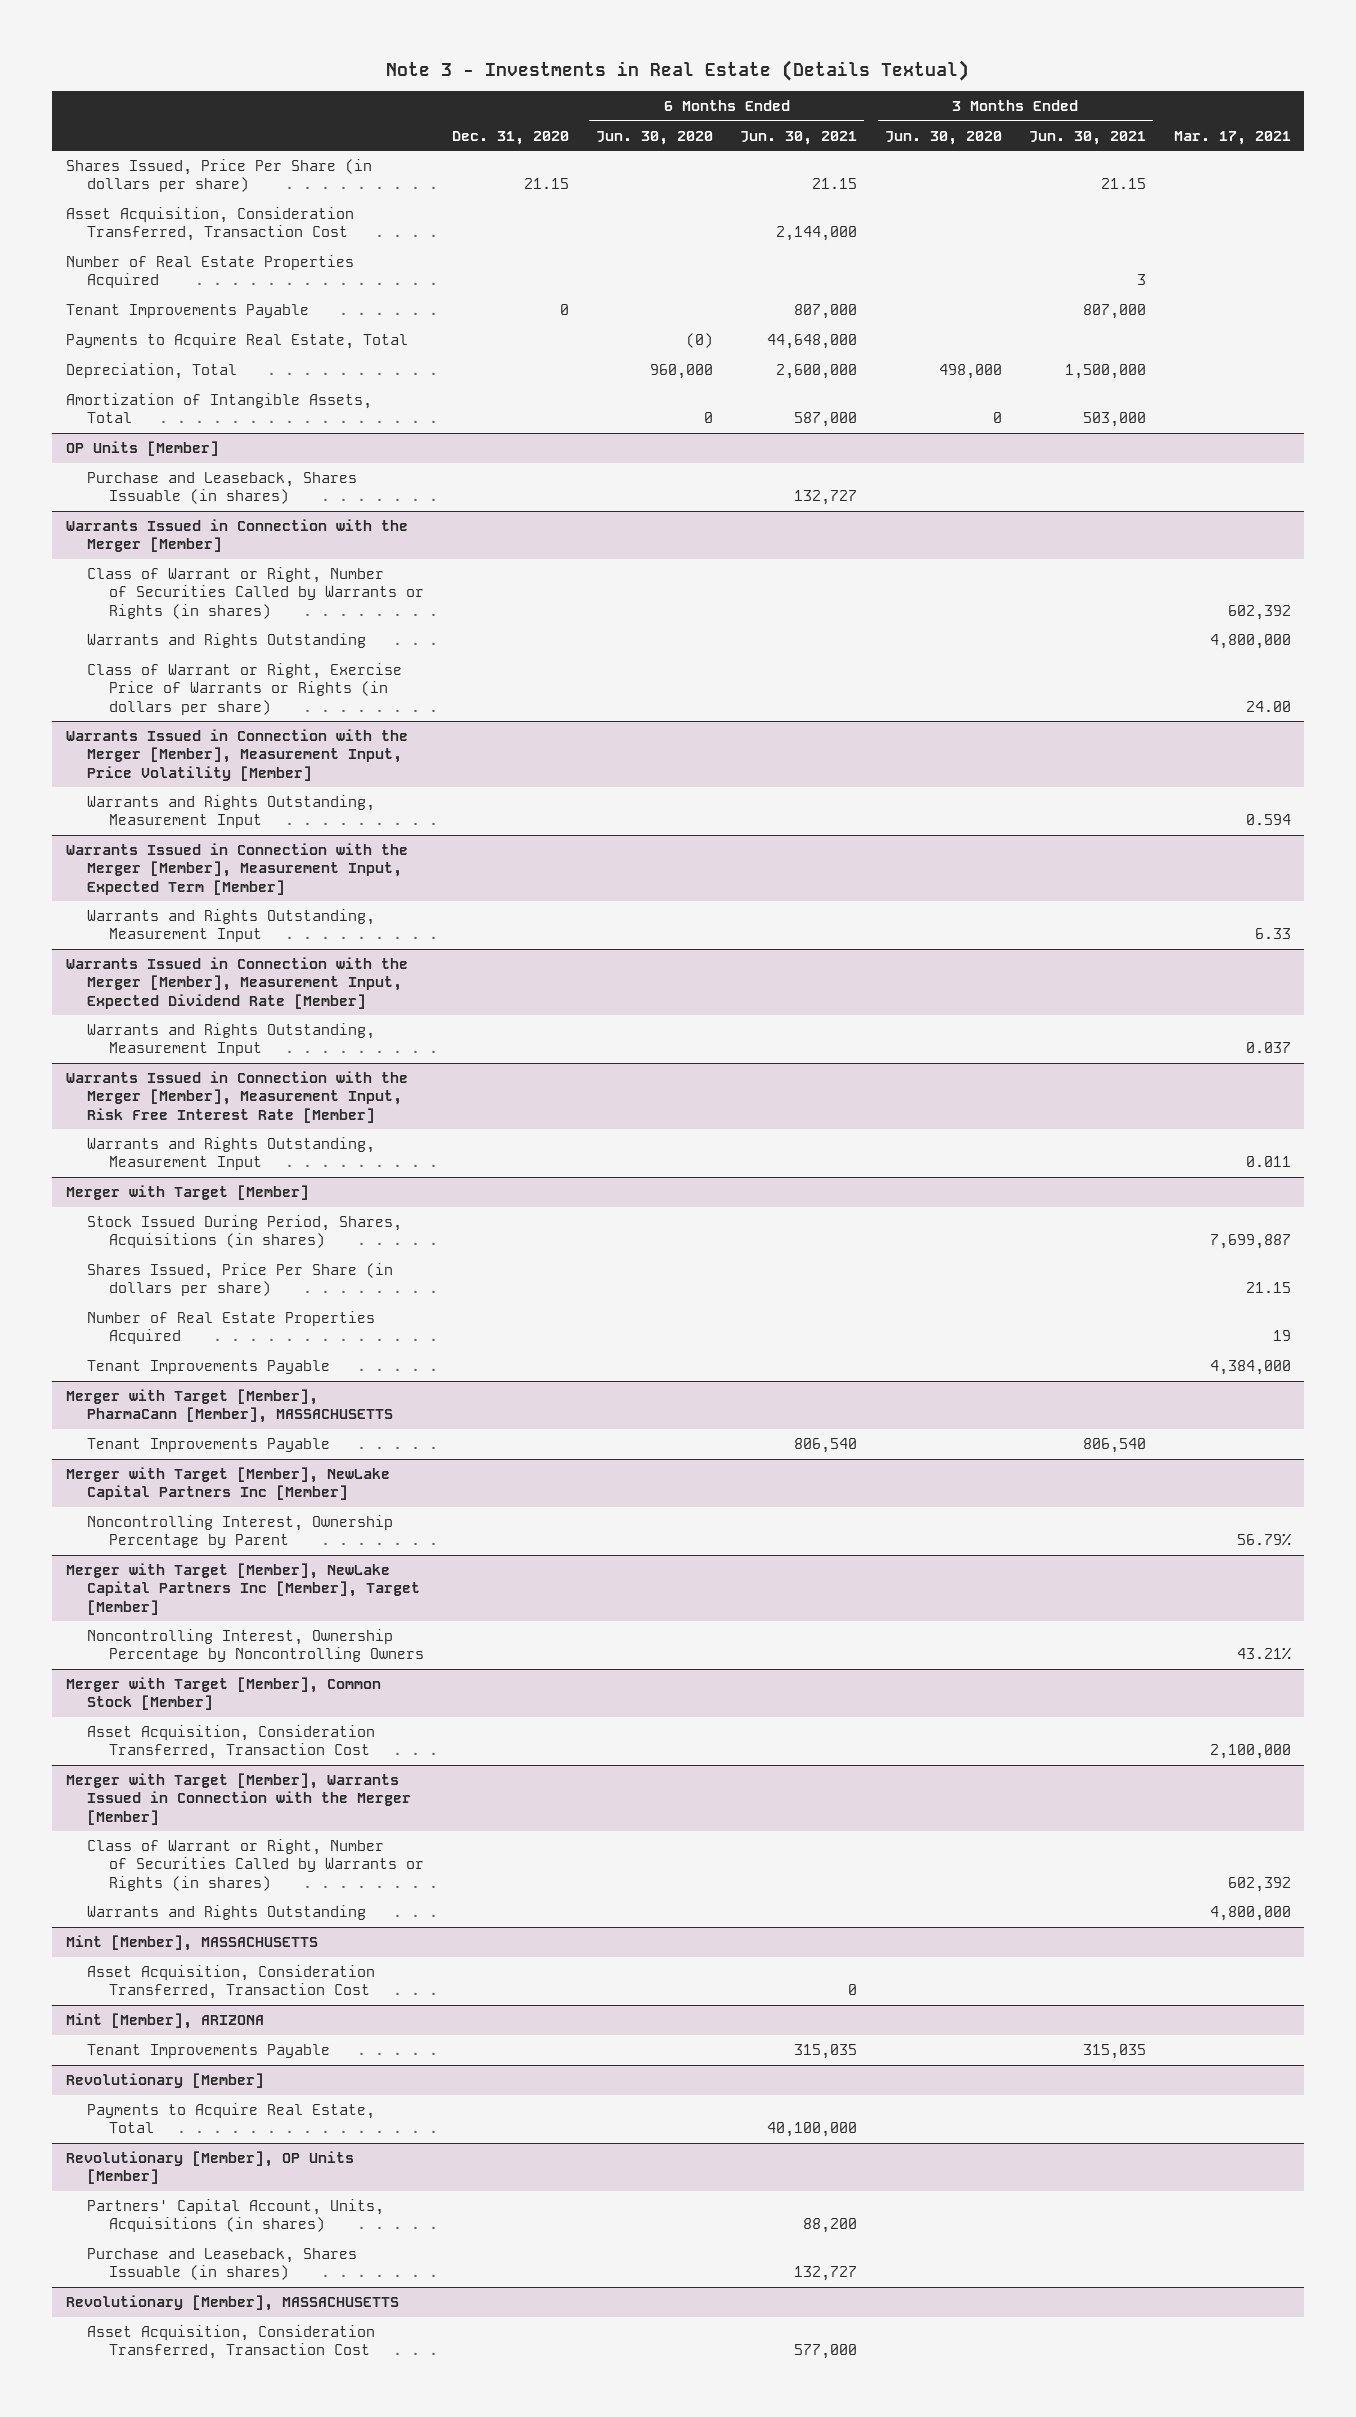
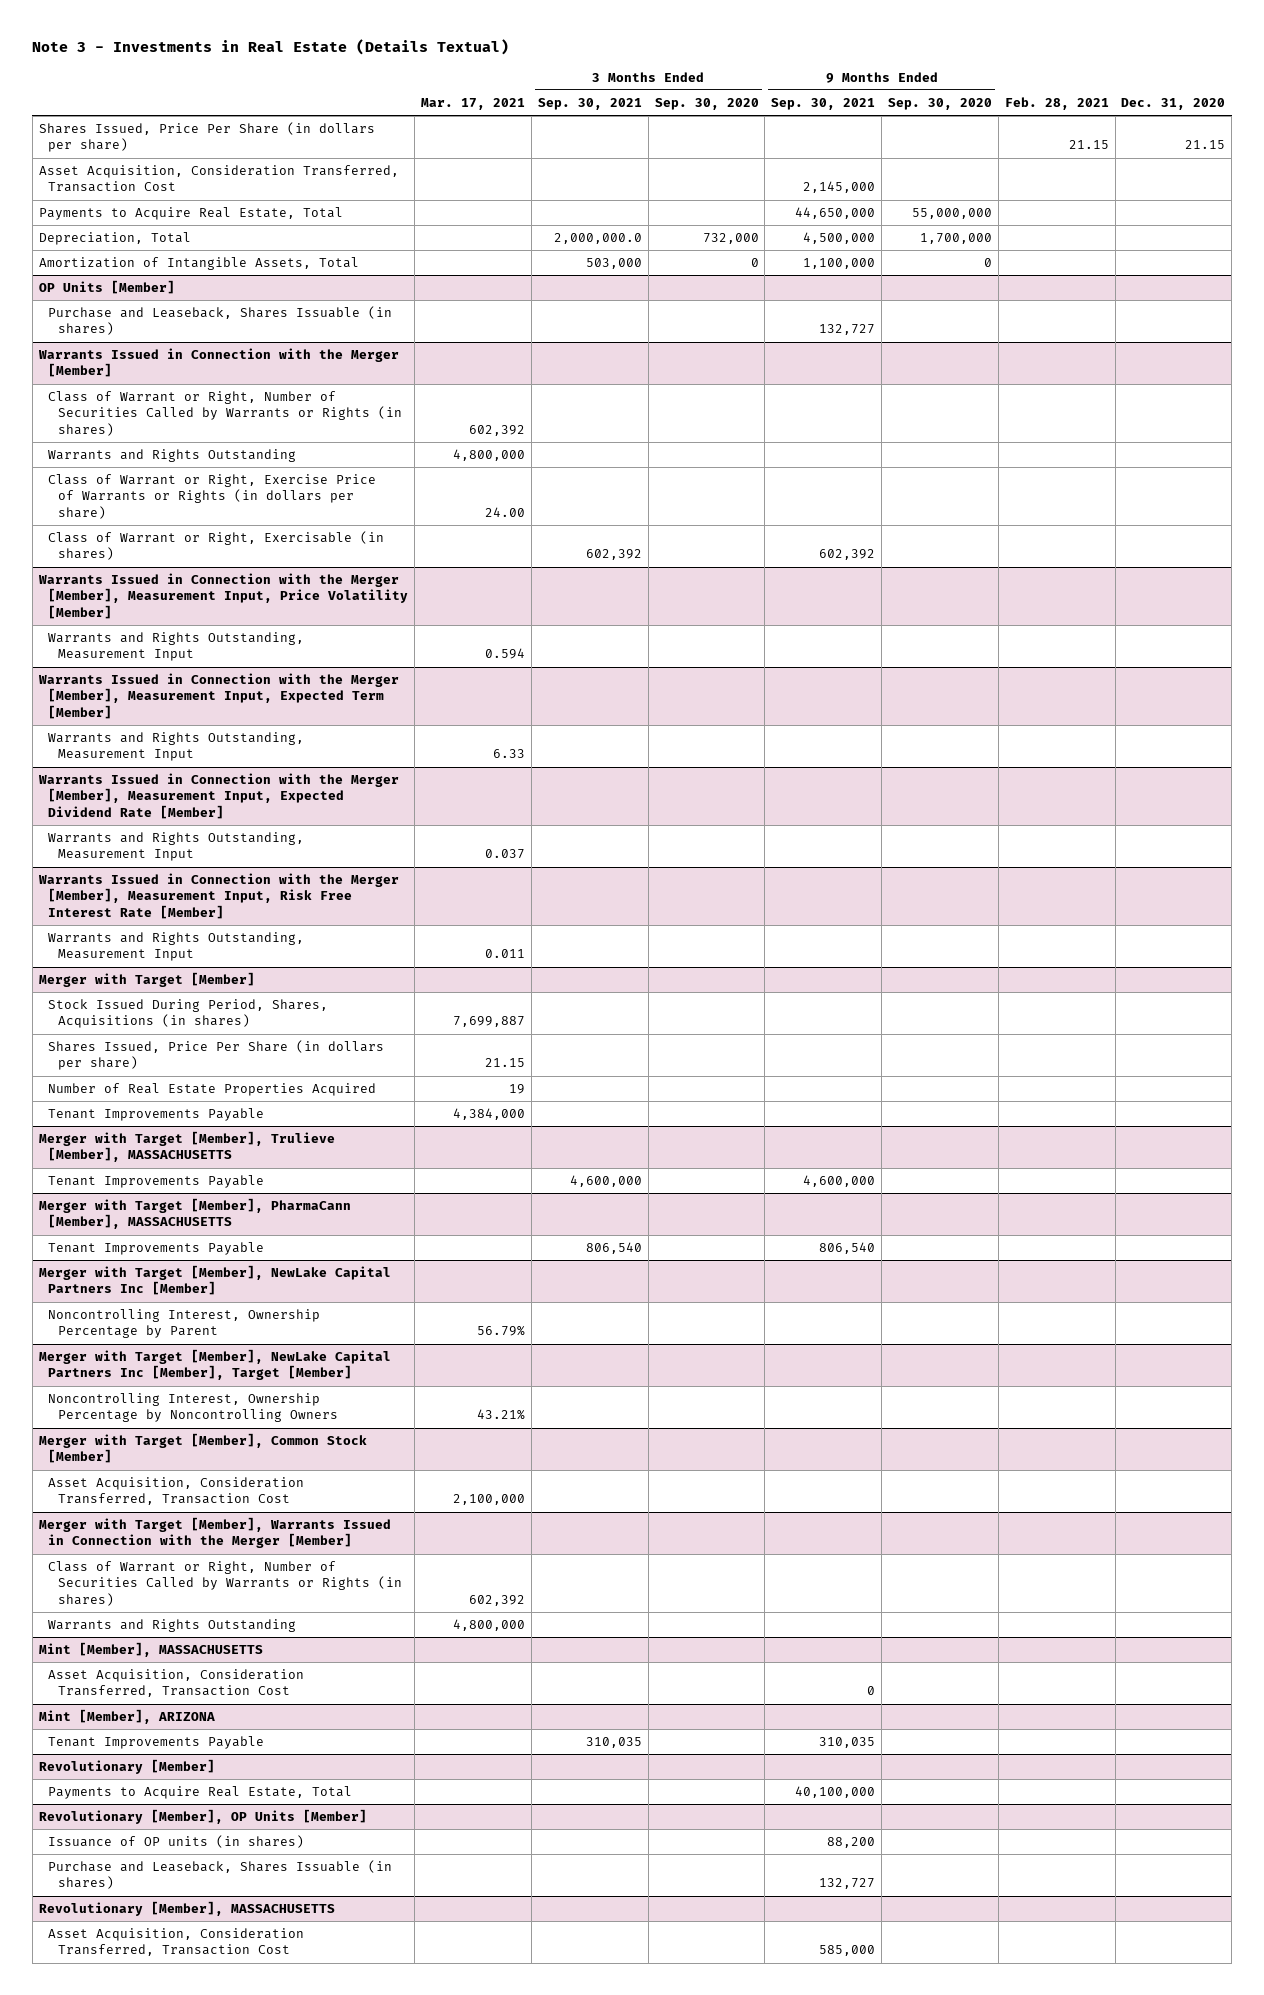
- | Dec. 31, 2020 | 6 Months Ended Jun. 30, 2020 | 6 Months Ended Jun. 30, 2021 | 3 Months Ended Jun. 30, 2020 | 3 Months Ended Jun. 30, 2021 | Mar. 17, 2021
+ | Mar. 17, 2021 | 3 Months Ended Sep. 30, 2021 | 3 Months Ended Sep. 30, 2020 | 9 Months Ended Sep. 30, 2021 | 9 Months Ended Sep. 30, 2020 | Feb. 28, 2021 | Dec. 31, 2020
- Number of Real Estate Properties Acquired | | | | | 3 |
- Tenant Improvements Payable | 0 | | 807,000 | | 807,000 |
@ Warrants Issued in Connection with the Merger [Member]
+ Class of Warrant or Right, Exercisable (in shares) | | 602,392 | | 602,392 | | |
+ Merger with Target [Member], Trulieve [Member], MASSACHUSETTS
+ Tenant Improvements Payable | | 4,600,000 | | 4,600,000 | | |
@ Revolutionary [Member], OP Units [Member]
- Partners' Capital Account, Units, Acquisitions (in shares) | | | 88,200 | | |
+ Issuance of OP units (in shares) | | | | 88,200 | | |

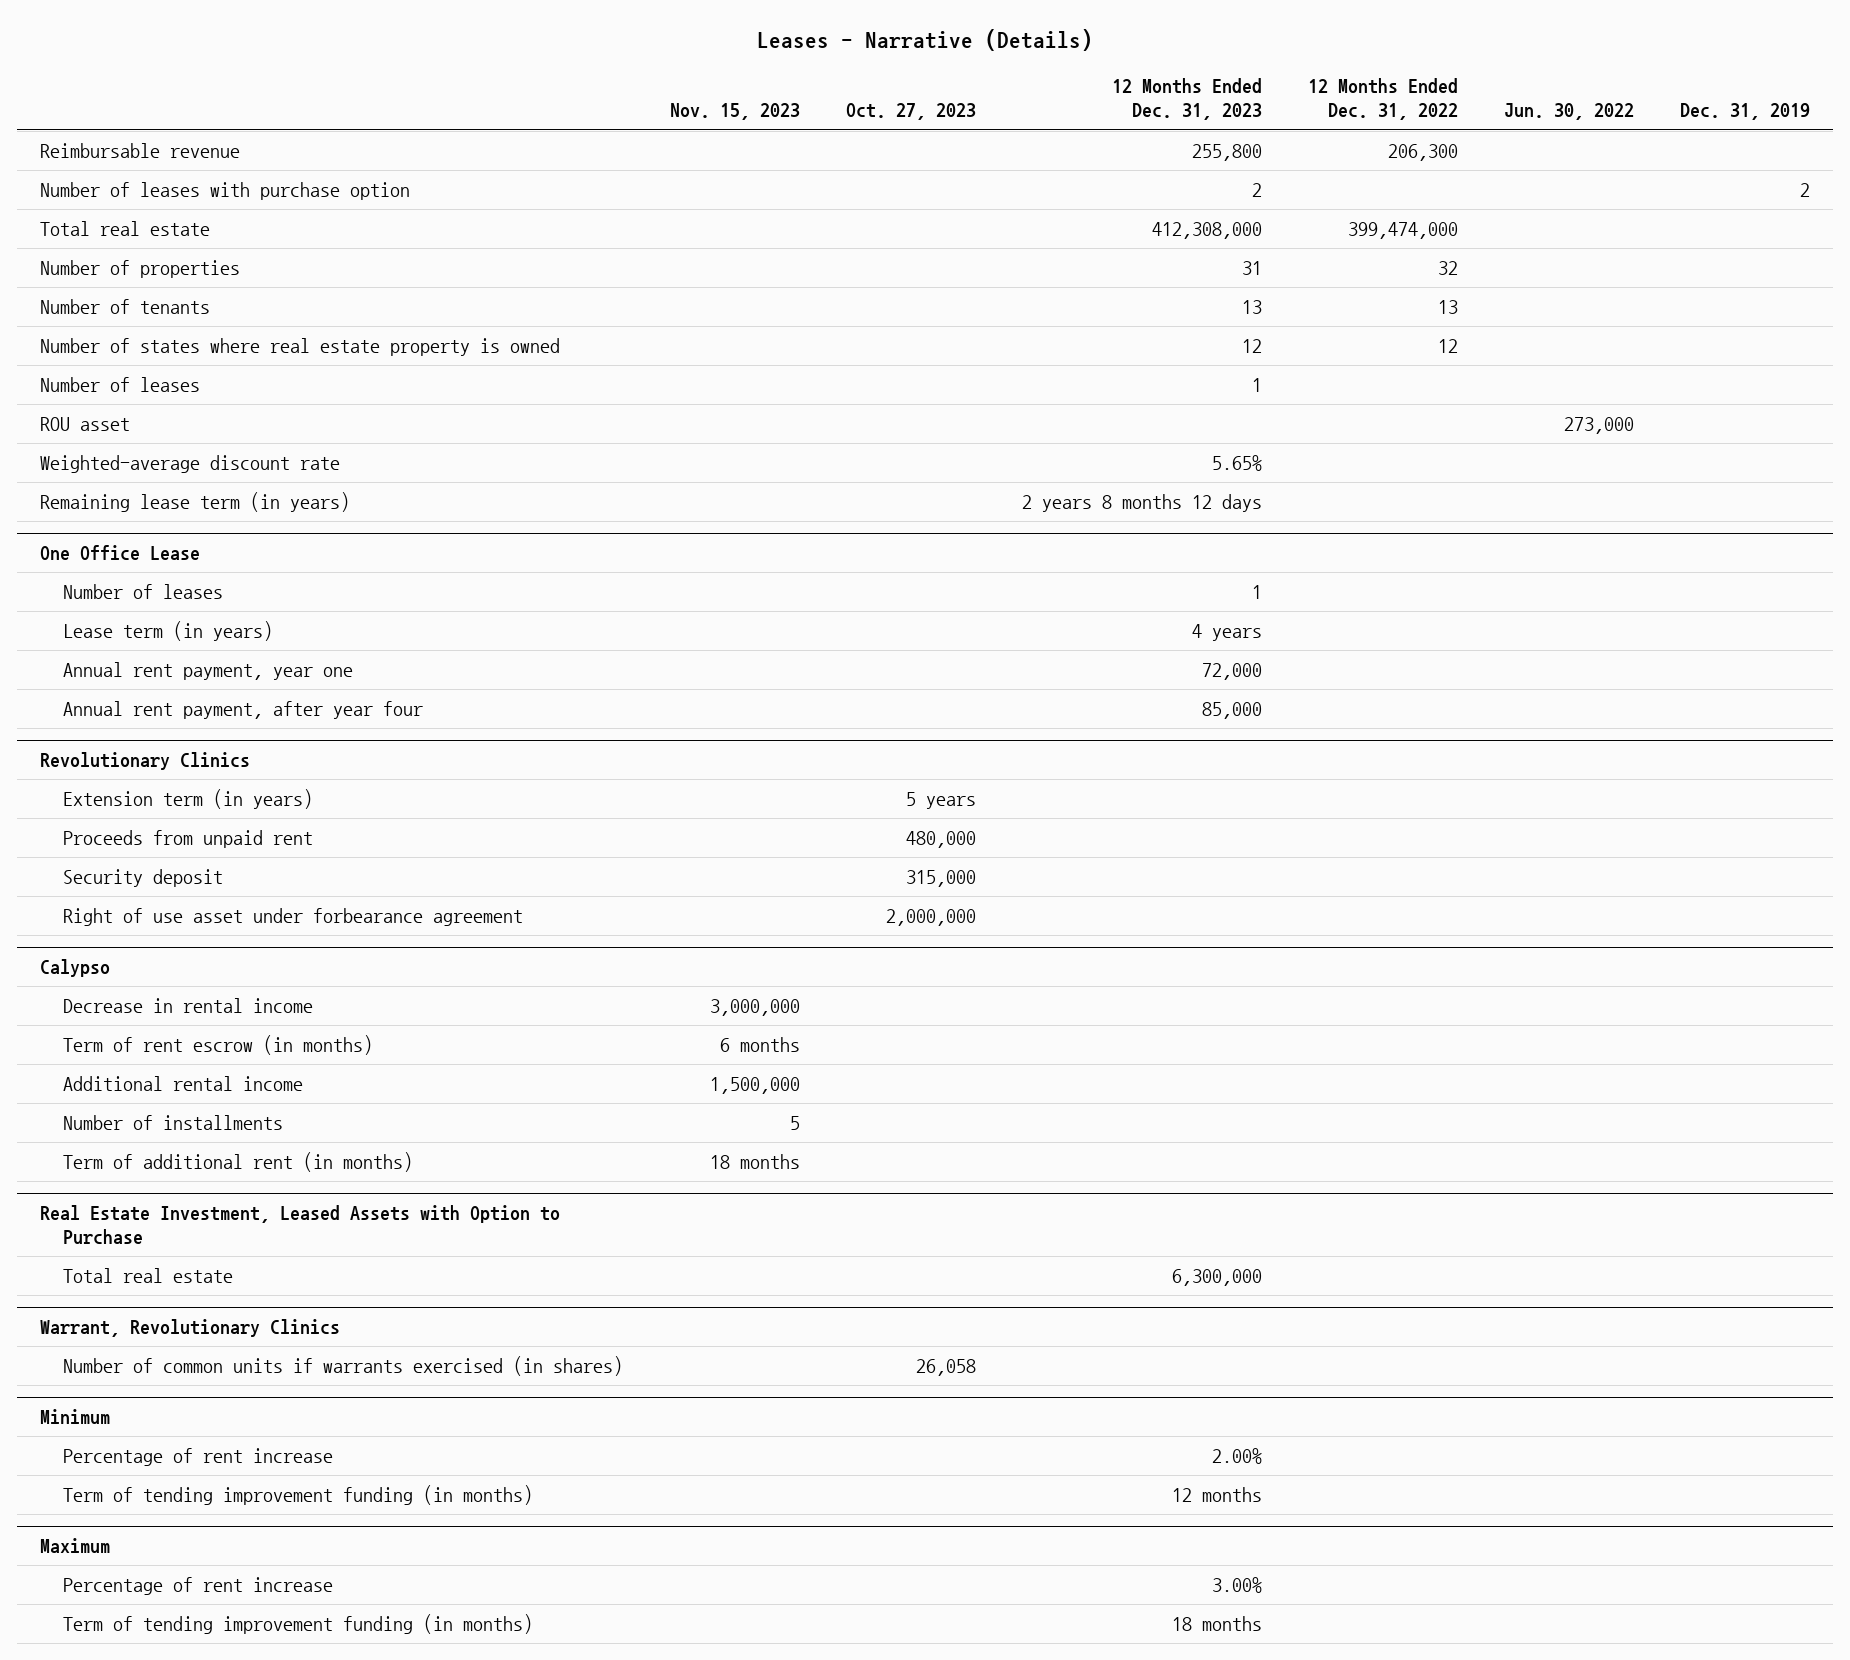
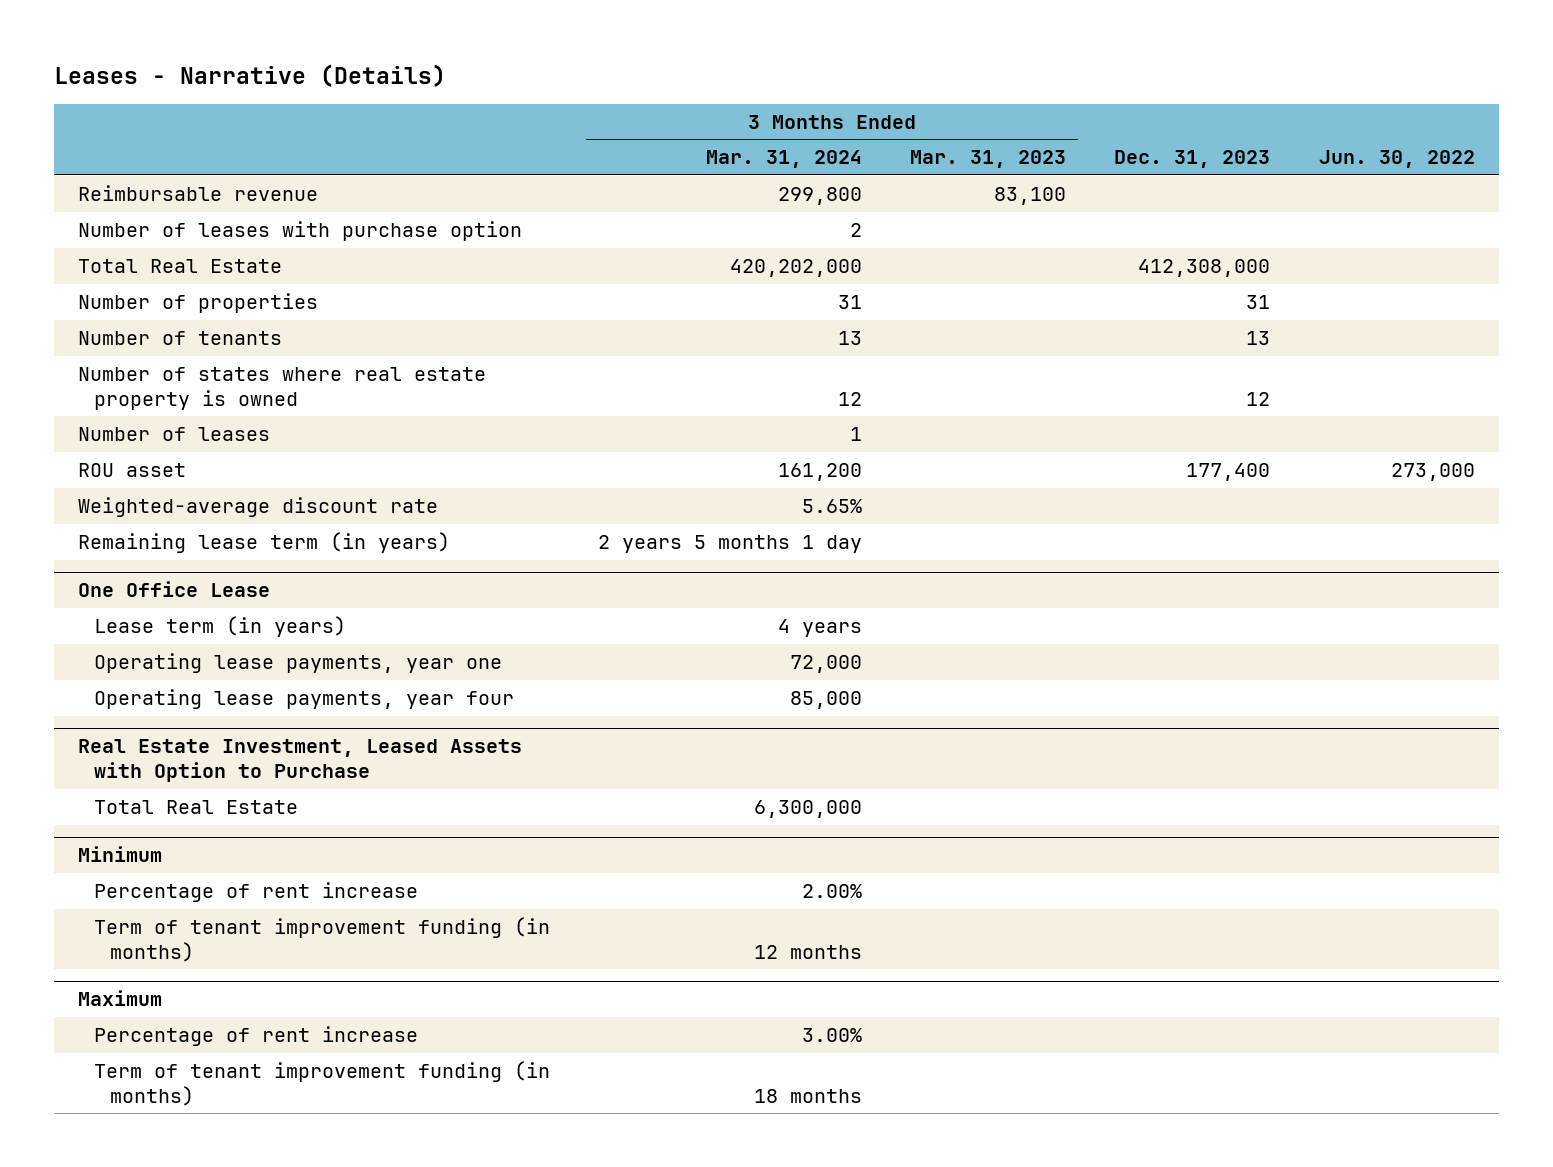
- | Nov. 15, 2023 | Oct. 27, 2023 | 12 Months Ended Dec. 31, 2023 | 12 Months Ended Dec. 31, 2022 | Jun. 30, 2022 | Dec. 31, 2019
+ | 3 Months Ended Mar. 31, 2024 | 3 Months Ended Mar. 31, 2023 | Dec. 31, 2023 | Jun. 30, 2022
- Total real estate | | | 412,308,000 | 399,474,000 | |
+ Total Real Estate | 420,202,000 | | 412,308,000 |
@ One Office Lease
- Number of leases | | | 1 | | |
- Annual rent payment, year one | | | 72,000 | | |
- Annual rent payment, after year four | | | 85,000 | | |
- Revolutionary Clinics
- Extension term (in years) | | 5 years | | | |
- Proceeds from unpaid rent | | 480,000 | | | |
- Security deposit | | 315,000 | | | |
- Right of use asset under forbearance agreement | | 2,000,000 | | | |
- Calypso
- Decrease in rental income | 3,000,000 | | | | |
- Term of rent escrow (in months) | 6 months | | | | |
- Additional rental income | 1,500,000 | | | | |
- Number of installments | 5 | | | | |
- Term of additional rent (in months) | 18 months | | | | |
@ One Office Lease
+ Operating lease payments, year one | 72,000 | | |
+ Operating lease payments, year four | 85,000 | | |
@ Real Estate Investment, Leased Assets with Option to Purchase
- Total real estate | | | 6,300,000 | | |
- Warrant, Revolutionary Clinics
- Number of common units if warrants exercised (in shares) | | 26,058 | | | |
@ Real Estate Investment, Leased Assets with Option to Purchase
+ Total Real Estate | 6,300,000 | | |
@ Minimum
- Term of tending improvement funding (in months) | | | 12 months | | |
+ Term of tenant improvement funding (in months) | 12 months | | |
@ Maximum
- Term of tending improvement funding (in months) | | | 18 months | | |
+ Term of tenant improvement funding (in months) | 18 months | | |

